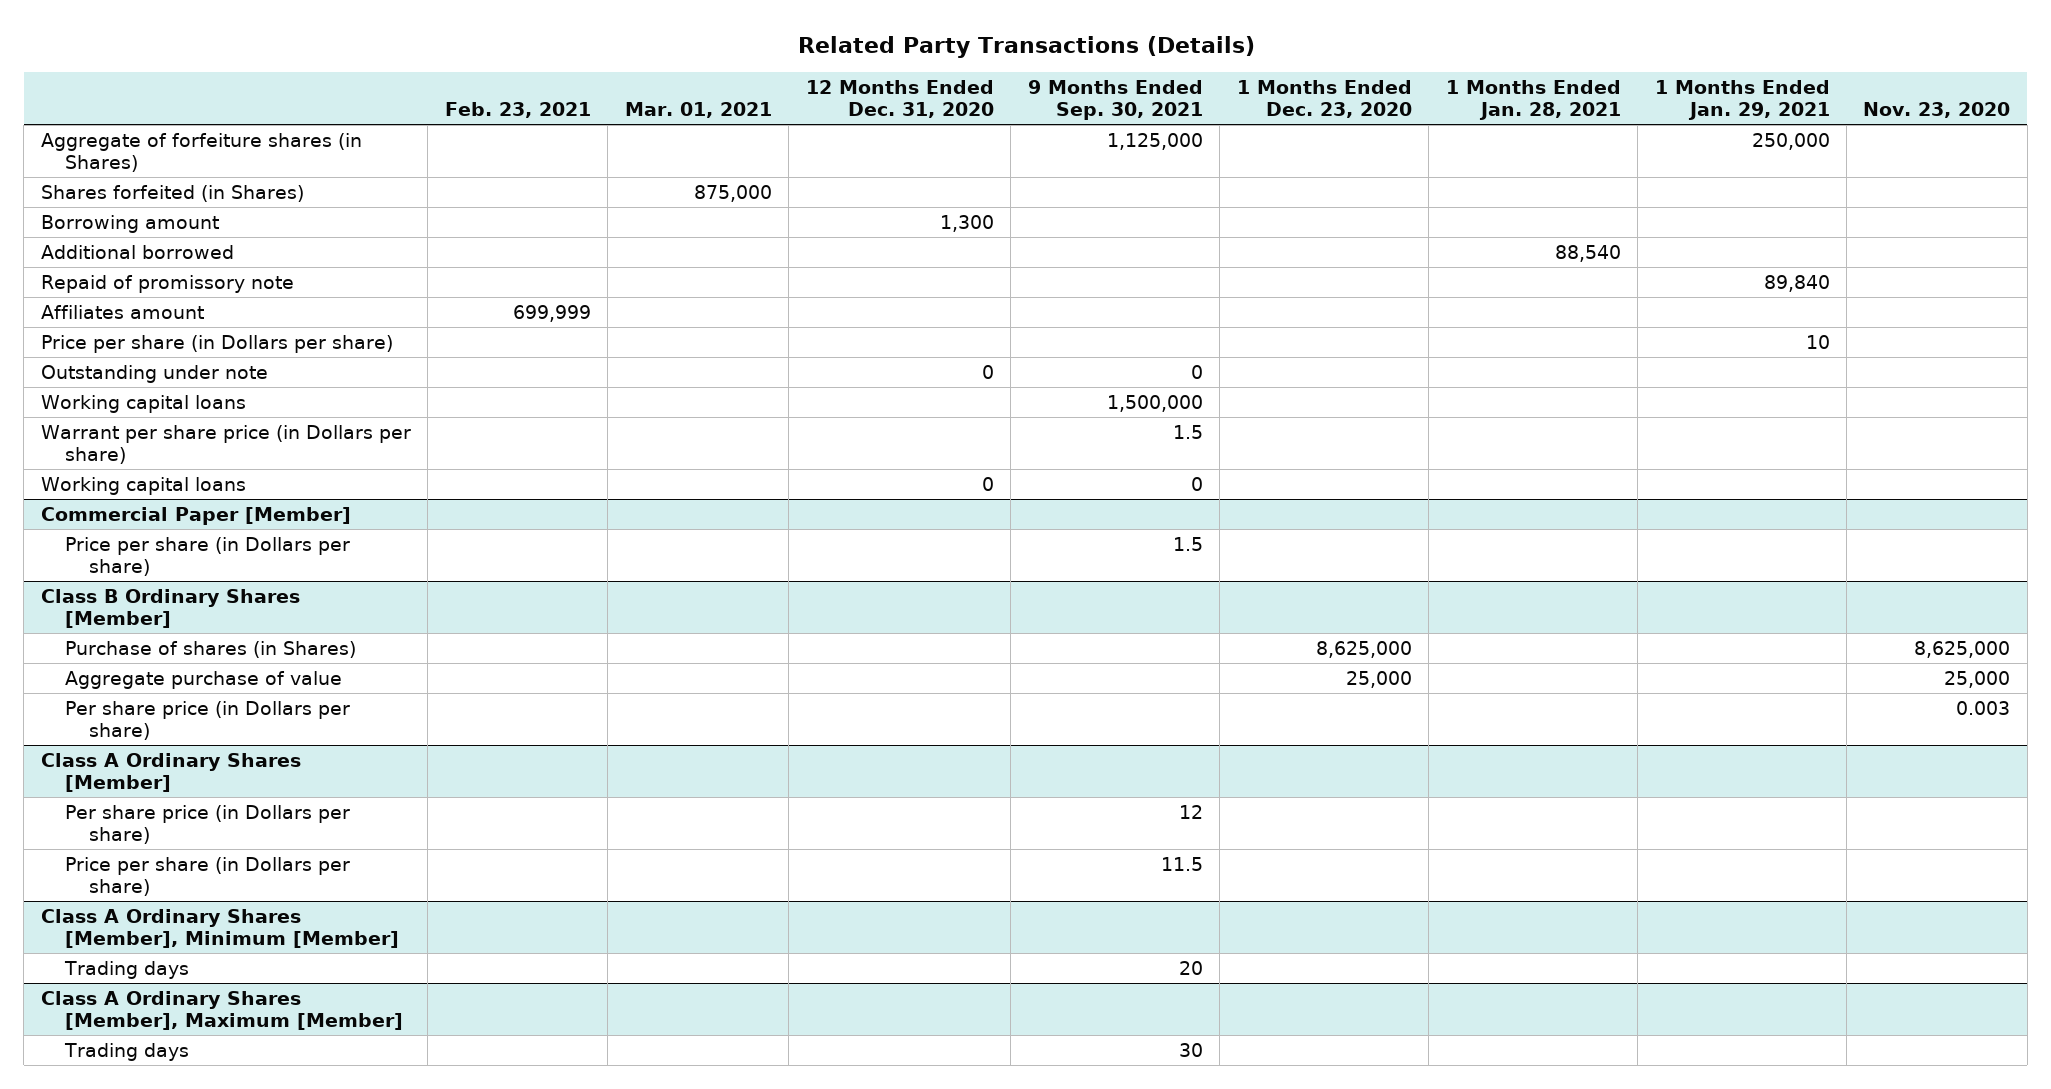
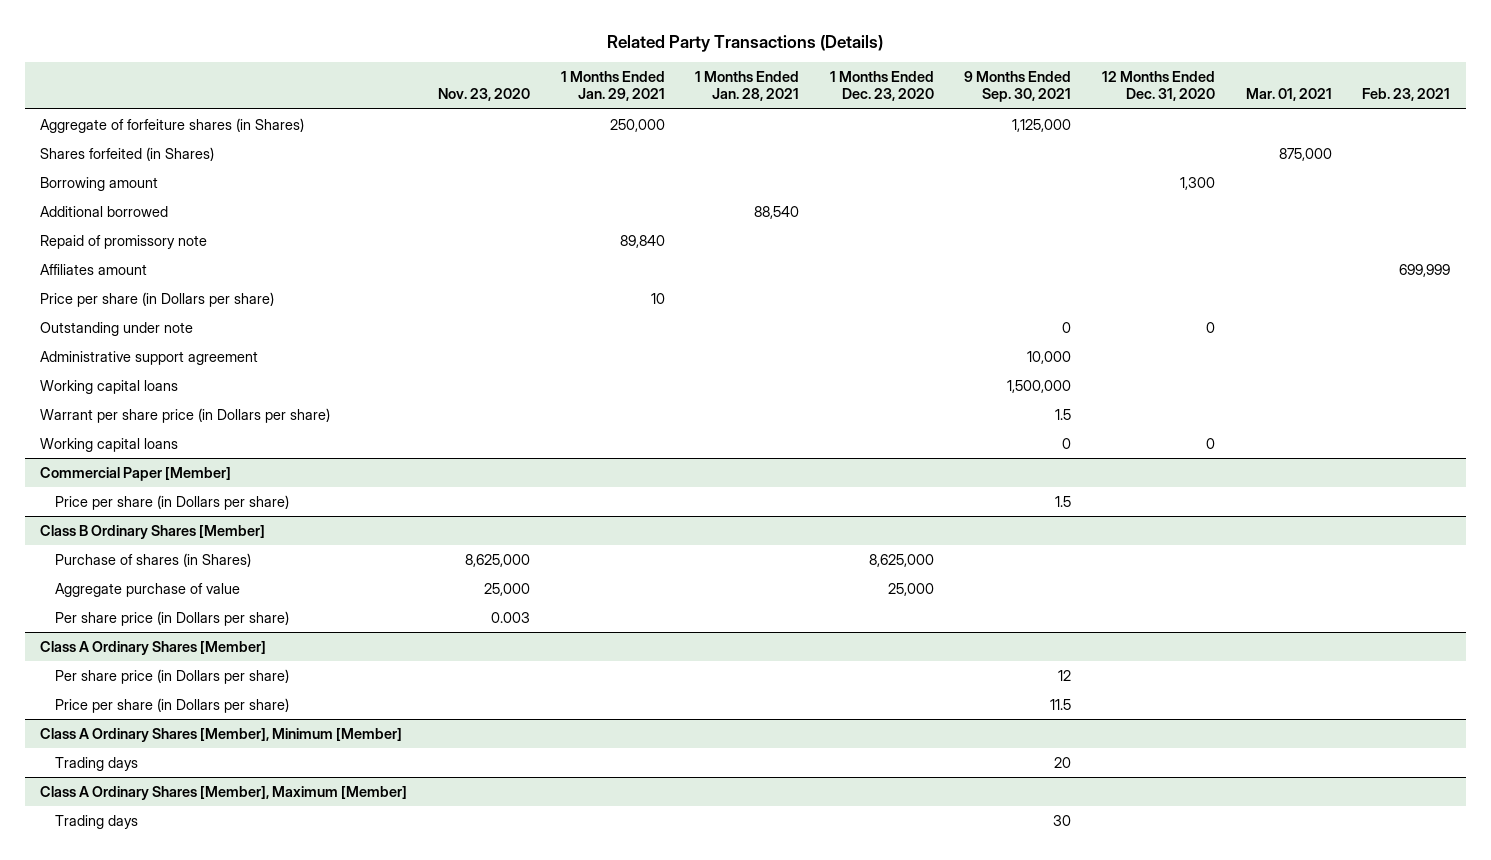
- | Feb. 23, 2021 | Mar. 01, 2021 | 12 Months Ended Dec. 31, 2020 | 9 Months Ended Sep. 30, 2021 | 1 Months Ended Dec. 23, 2020 | 1 Months Ended Jan. 28, 2021 | 1 Months Ended Jan. 29, 2021 | Nov. 23, 2020
+ | Nov. 23, 2020 | 1 Months Ended Jan. 29, 2021 | 1 Months Ended Jan. 28, 2021 | 1 Months Ended Dec. 23, 2020 | 9 Months Ended Sep. 30, 2021 | 12 Months Ended Dec. 31, 2020 | Mar. 01, 2021 | Feb. 23, 2021
+ Administrative support agreement | | | | | 10,000 | | |

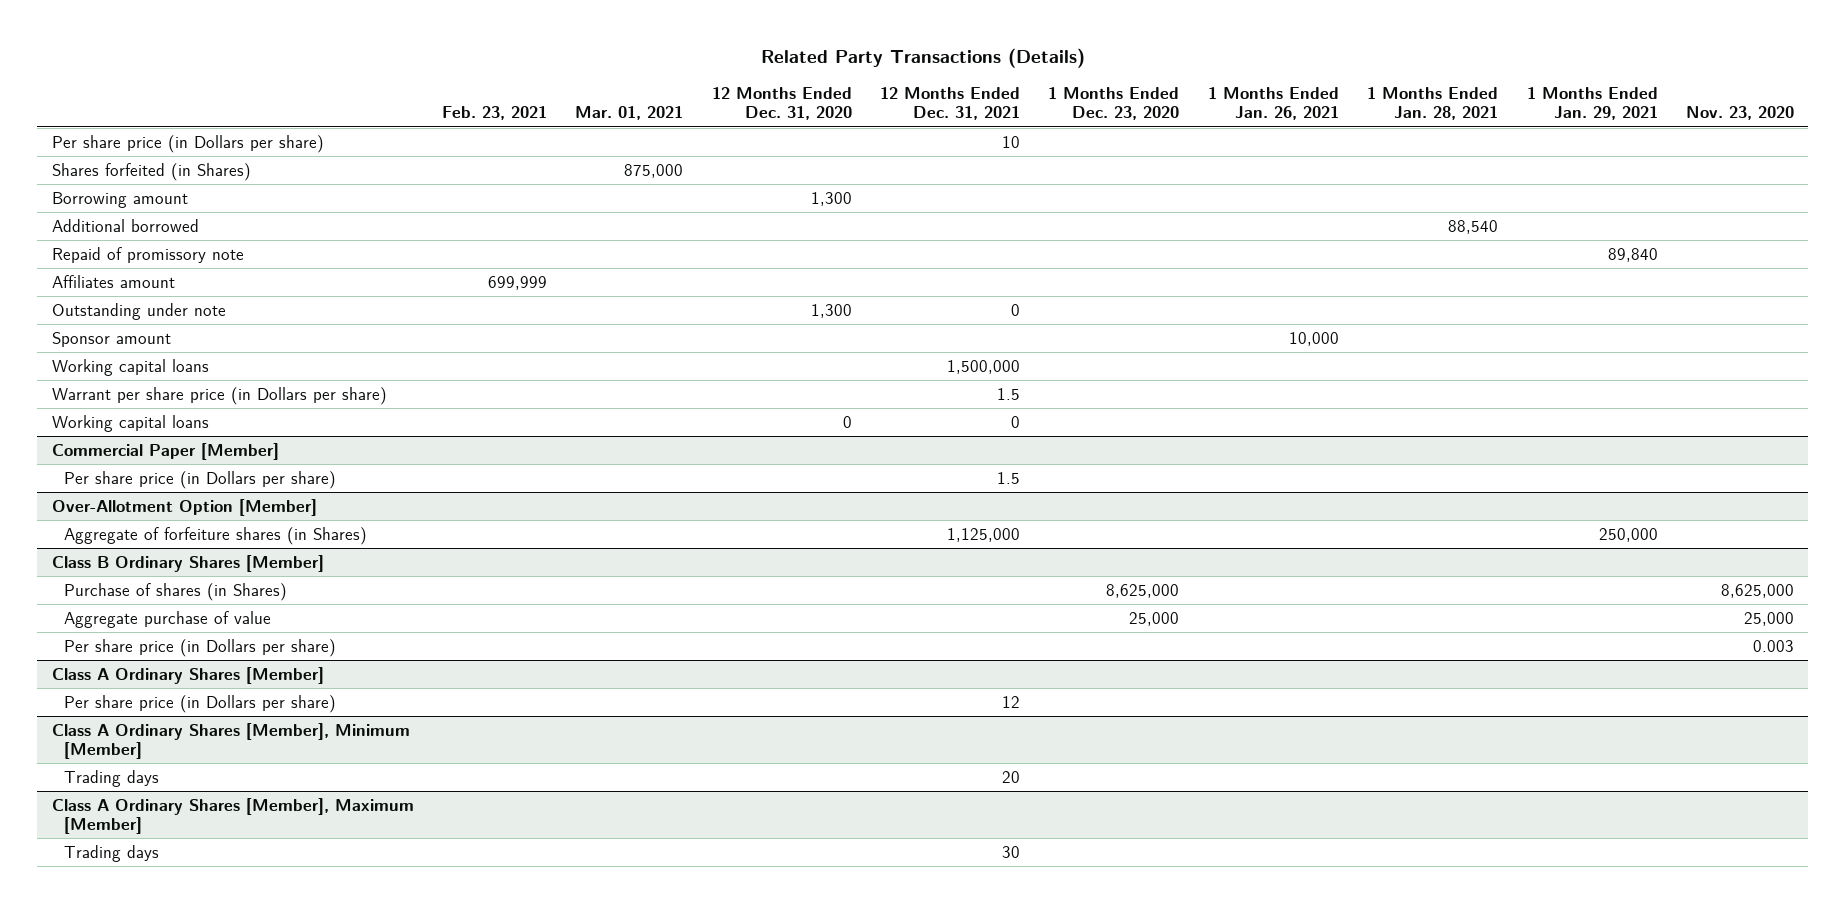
- | Nov. 23, 2020 | 1 Months Ended Jan. 29, 2021 | 1 Months Ended Jan. 28, 2021 | 1 Months Ended Dec. 23, 2020 | 9 Months Ended Sep. 30, 2021 | 12 Months Ended Dec. 31, 2020 | Mar. 01, 2021 | Feb. 23, 2021
+ | Feb. 23, 2021 | Mar. 01, 2021 | 12 Months Ended Dec. 31, 2020 | 12 Months Ended Dec. 31, 2021 | 1 Months Ended Dec. 23, 2020 | 1 Months Ended Jan. 26, 2021 | 1 Months Ended Jan. 28, 2021 | 1 Months Ended Jan. 29, 2021 | Nov. 23, 2020
- Aggregate of forfeiture shares (in Shares) | | 250,000 | | | 1,125,000 | | |
+ Per share price (in Dollars per share) | | | | 10 | | | | |
- Price per share (in Dollars per share) | | 10 | | | | | |
- Outstanding under note | | | | | 0 | 0 | |
- Administrative support agreement | | | | | 10,000 | | |
+ Outstanding under note | | | 1,300 | 0 | | | | |
+ Sponsor amount | | | | | | 10,000 | | |
@ Commercial Paper [Member]
- Price per share (in Dollars per share) | | | | | 1.5 | | |
+ Per share price (in Dollars per share) | | | | 1.5 | | | | |
+ Over-Allotment Option [Member]
+ Aggregate of forfeiture shares (in Shares) | | | | 1,125,000 | | | | 250,000 |
@ Class A Ordinary Shares [Member]
- Price per share (in Dollars per share) | | | | | 11.5 | | |

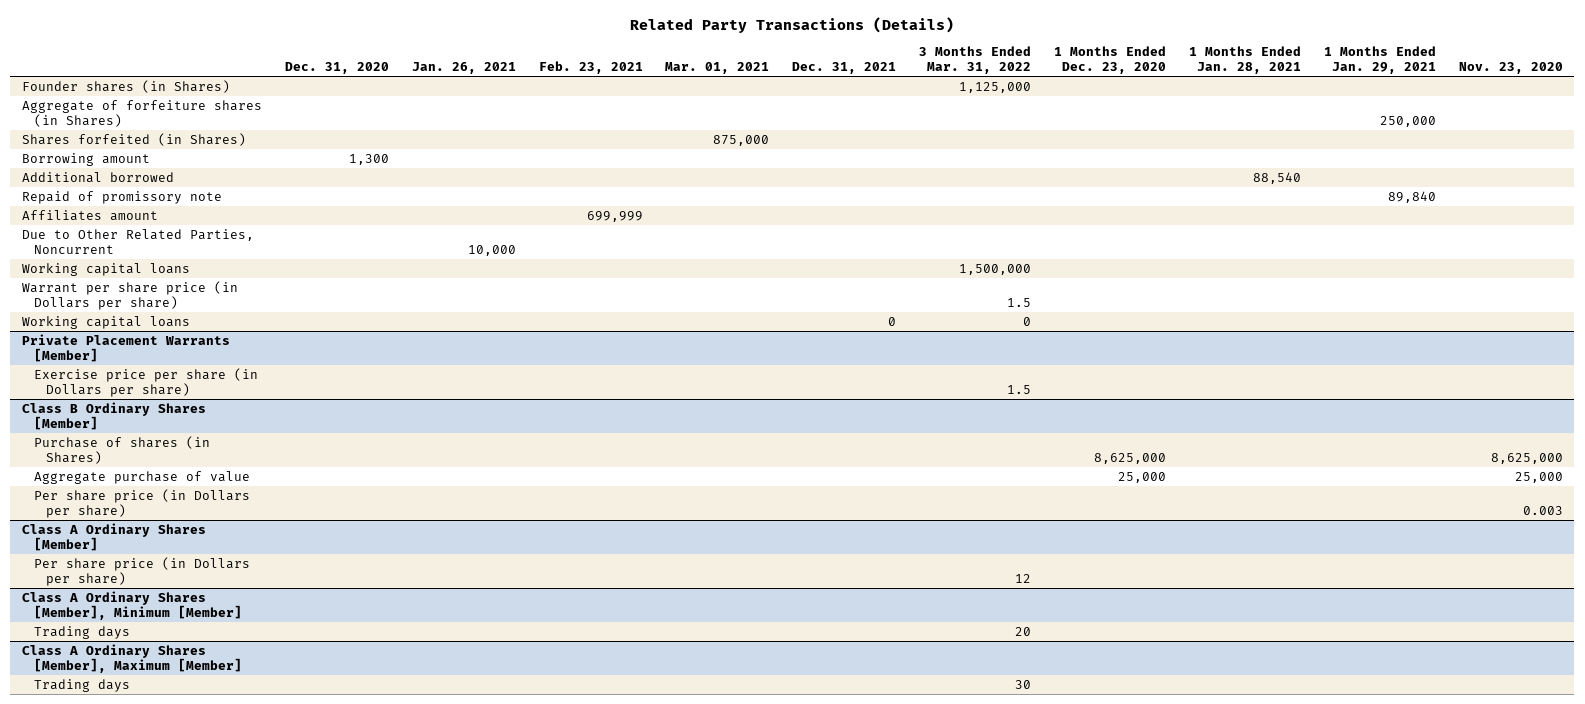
- | Feb. 23, 2021 | Mar. 01, 2021 | 12 Months Ended Dec. 31, 2020 | 12 Months Ended Dec. 31, 2021 | 1 Months Ended Dec. 23, 2020 | 1 Months Ended Jan. 26, 2021 | 1 Months Ended Jan. 28, 2021 | 1 Months Ended Jan. 29, 2021 | Nov. 23, 2020
+ | Dec. 31, 2020 | Jan. 26, 2021 | Feb. 23, 2021 | Mar. 01, 2021 | Dec. 31, 2021 | 3 Months Ended Mar. 31, 2022 | 1 Months Ended Dec. 23, 2020 | 1 Months Ended Jan. 28, 2021 | 1 Months Ended Jan. 29, 2021 | Nov. 23, 2020
- Per share price (in Dollars per share) | | | | 10 | | | | |
+ Founder shares (in Shares) | | | | | | 1,125,000 | | | |
+ Aggregate of forfeiture shares (in Shares) | | | | | | | | | 250,000 |
- Outstanding under note | | | 1,300 | 0 | | | | |
- Sponsor amount | | | | | | 10,000 | | |
+ Due to Other Related Parties, Noncurrent | | 10,000 | | | | | | | |
- Commercial Paper [Member]
- Per share price (in Dollars per share) | | | | 1.5 | | | | |
- Over-Allotment Option [Member]
- Aggregate of forfeiture shares (in Shares) | | | | 1,125,000 | | | | 250,000 |
+ Private Placement Warrants [Member]
+ Exercise price per share (in Dollars per share) | | | | | | 1.5 | | | |

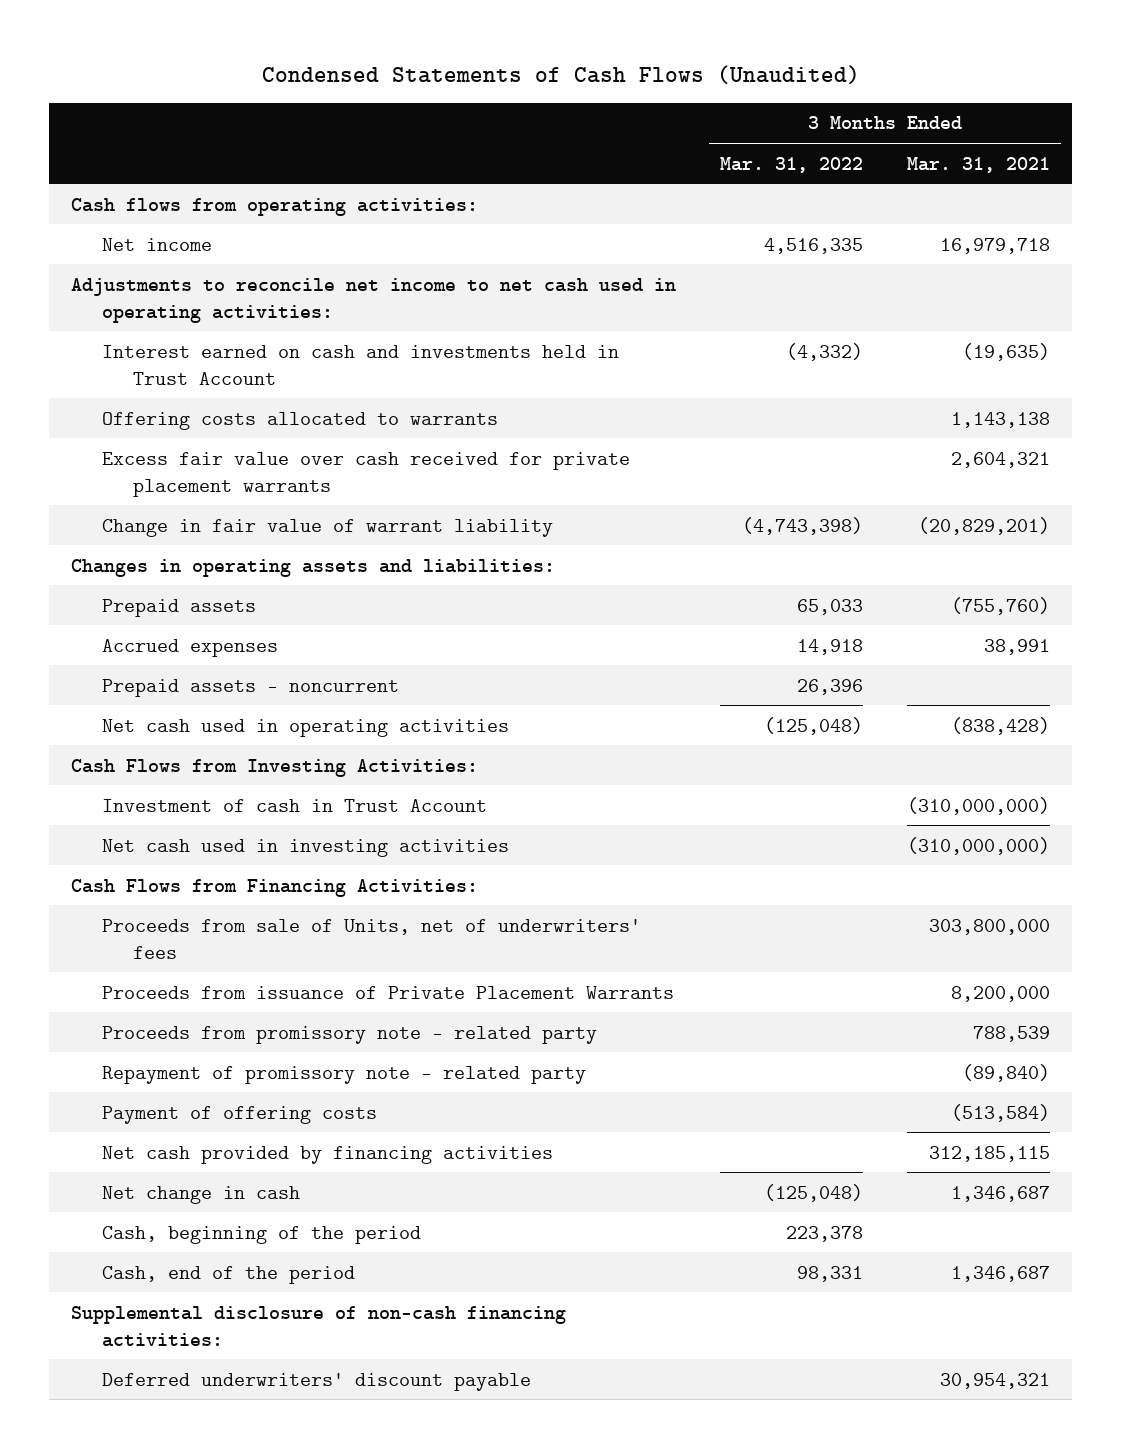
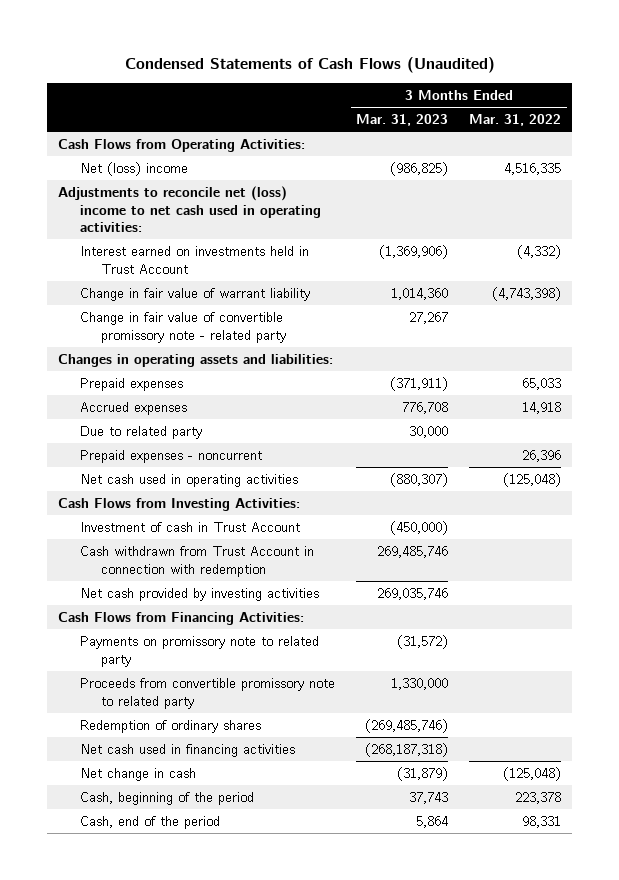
- | 3 Months Ended Mar. 31, 2022 | 3 Months Ended Mar. 31, 2021
+ | 3 Months Ended Mar. 31, 2023 | 3 Months Ended Mar. 31, 2022
- Cash flows from operating activities:
- Net income | 4,516,335 | 16,979,718
- Adjustments to reconcile net income to net cash used in operating activities:
- Interest earned on cash and investments held in Trust Account | (4,332) | (19,635)
- Offering costs allocated to warrants | | 1,143,138
- Excess fair value over cash received for private placement warrants | | 2,604,321
+ Cash Flows from Operating Activities:
+ Net (loss) income | (986,825) | 4,516,335
+ Adjustments to reconcile net (loss) income to net cash used in operating activities:
+ Interest earned on investments held in Trust Account | (1,369,906) | (4,332)
+ Change in fair value of convertible promissory note - related party | 27,267 |
- Prepaid assets | 65,033 | (755,760)
+ Prepaid expenses | (371,911) | 65,033
- Prepaid assets - noncurrent | 26,396 |
+ Due to related party | 30,000 |
+ Prepaid expenses - noncurrent | | 26,396
- Net cash used in investing activities | | (310,000,000)
+ Cash withdrawn from Trust Account in connection with redemption | 269,485,746 |
+ Net cash provided by investing activities | 269,035,746 |
- Proceeds from sale of Units, net of underwriters' fees | | 303,800,000
- Proceeds from issuance of Private Placement Warrants | | 8,200,000
- Proceeds from promissory note - related party | | 788,539
- Repayment of promissory note - related party | | (89,840)
- Payment of offering costs | | (513,584)
- Net cash provided by financing activities | | 312,185,115
+ Payments on promissory note to related party | (31,572) |
+ Proceeds from convertible promissory note to related party | 1,330,000 |
+ Redemption of ordinary shares | (269,485,746) |
+ Net cash used in financing activities | (268,187,318) |
- Supplemental disclosure of non-cash financing activities:
- Deferred underwriters' discount payable | | 30,954,321

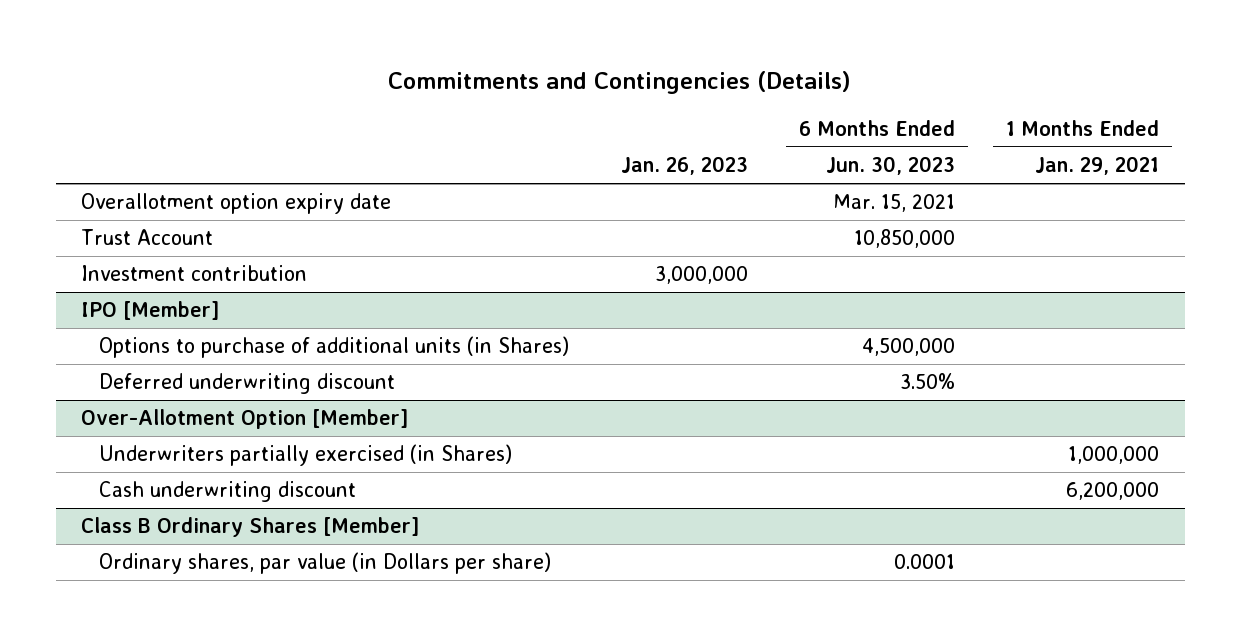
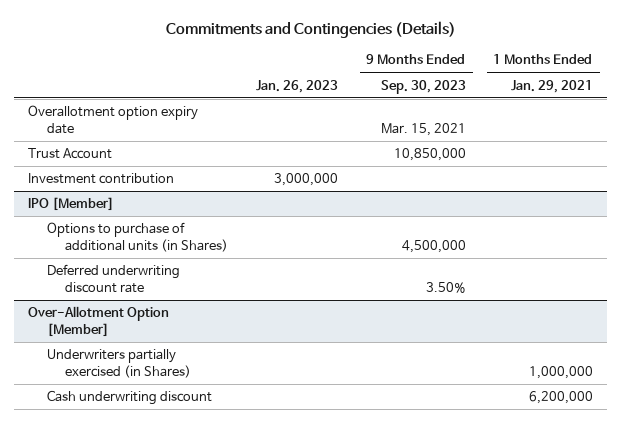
- | Jan. 26, 2023 | 6 Months Ended Jun. 30, 2023 | 1 Months Ended Jan. 29, 2021
+ | Jan. 26, 2023 | 9 Months Ended Sep. 30, 2023 | 1 Months Ended Jan. 29, 2021
@ IPO [Member]
- Deferred underwriting discount | | 3.50% |
+ Deferred underwriting discount rate | | 3.50% |
- Class B Ordinary Shares [Member]
- Ordinary shares, par value (in Dollars per share) | | 0.0001 |

